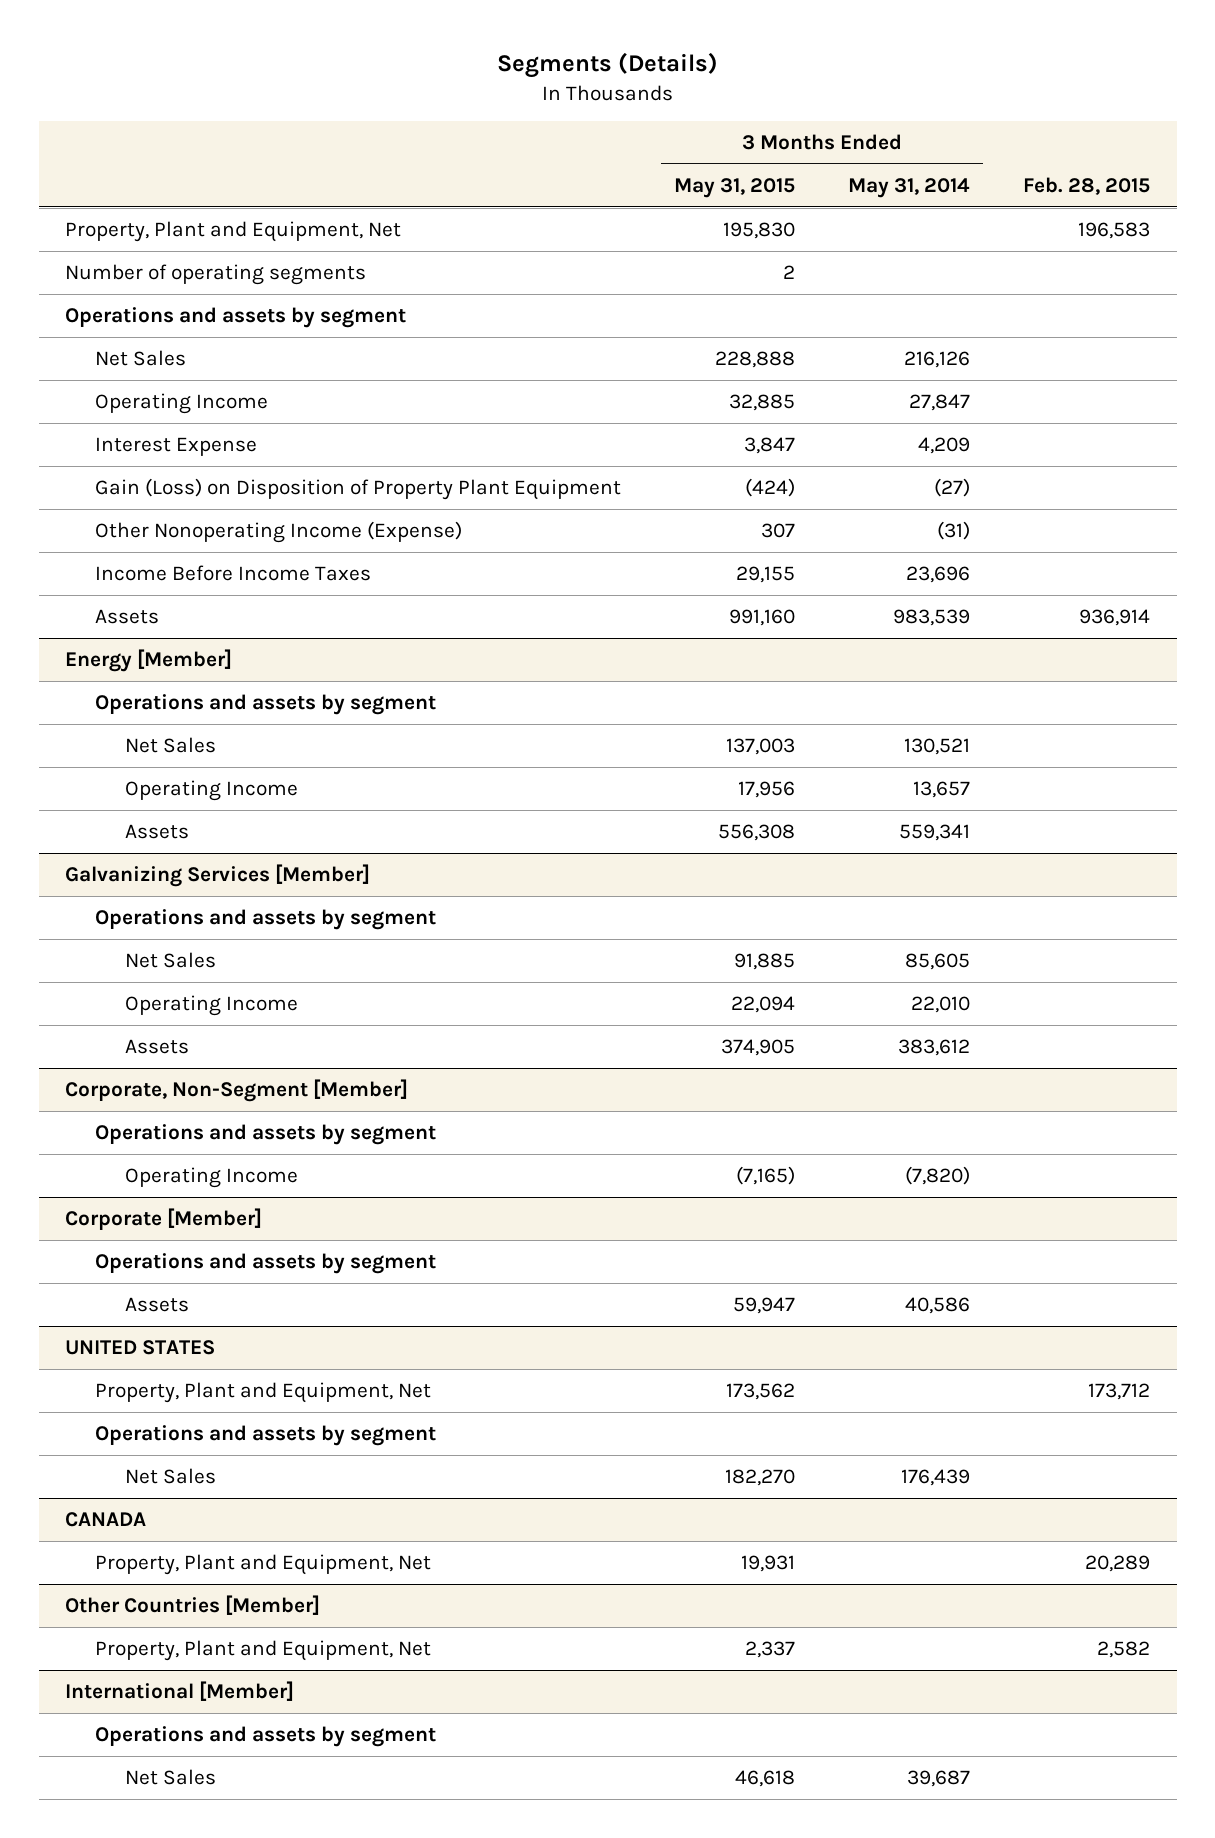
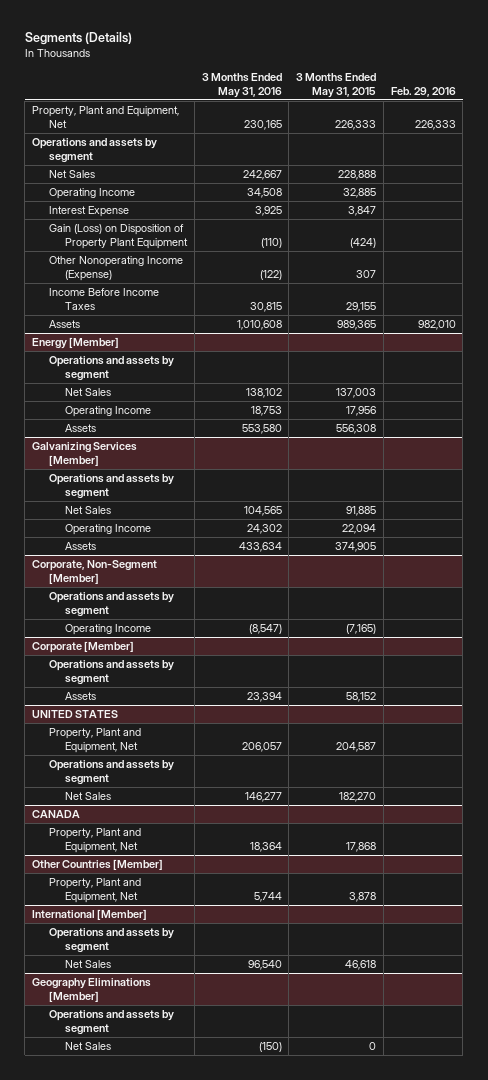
- | 3 Months Ended May 31, 2015 | 3 Months Ended May 31, 2014 | Feb. 28, 2015
+ | 3 Months Ended May 31, 2016 | 3 Months Ended May 31, 2015 | Feb. 29, 2016
- Property, Plant and Equipment, Net | 195,830 | | 196,583
- Number of operating segments | 2 | |
+ Property, Plant and Equipment, Net | 230,165 | 226,333 | 226,333
- Assets | 991,160 | 983,539 | 936,914
+ Assets | 1,010,608 | 989,365 | 982,010
@ Corporate [Member]
- Assets | 59,947 | 40,586 |
+ Assets | 23,394 | 58,152 |
@ UNITED STATES
- Property, Plant and Equipment, Net | 173,562 | | 173,712
+ Property, Plant and Equipment, Net | 206,057 | 204,587 |
@ CANADA
- Property, Plant and Equipment, Net | 19,931 | | 20,289
+ Property, Plant and Equipment, Net | 18,364 | 17,868 |
@ Other Countries [Member]
- Property, Plant and Equipment, Net | 2,337 | | 2,582
+ Property, Plant and Equipment, Net | 5,744 | 3,878 |
+ Geography Eliminations [Member]
+ Operations and assets by segment
+ Net Sales | (150) | 0 |

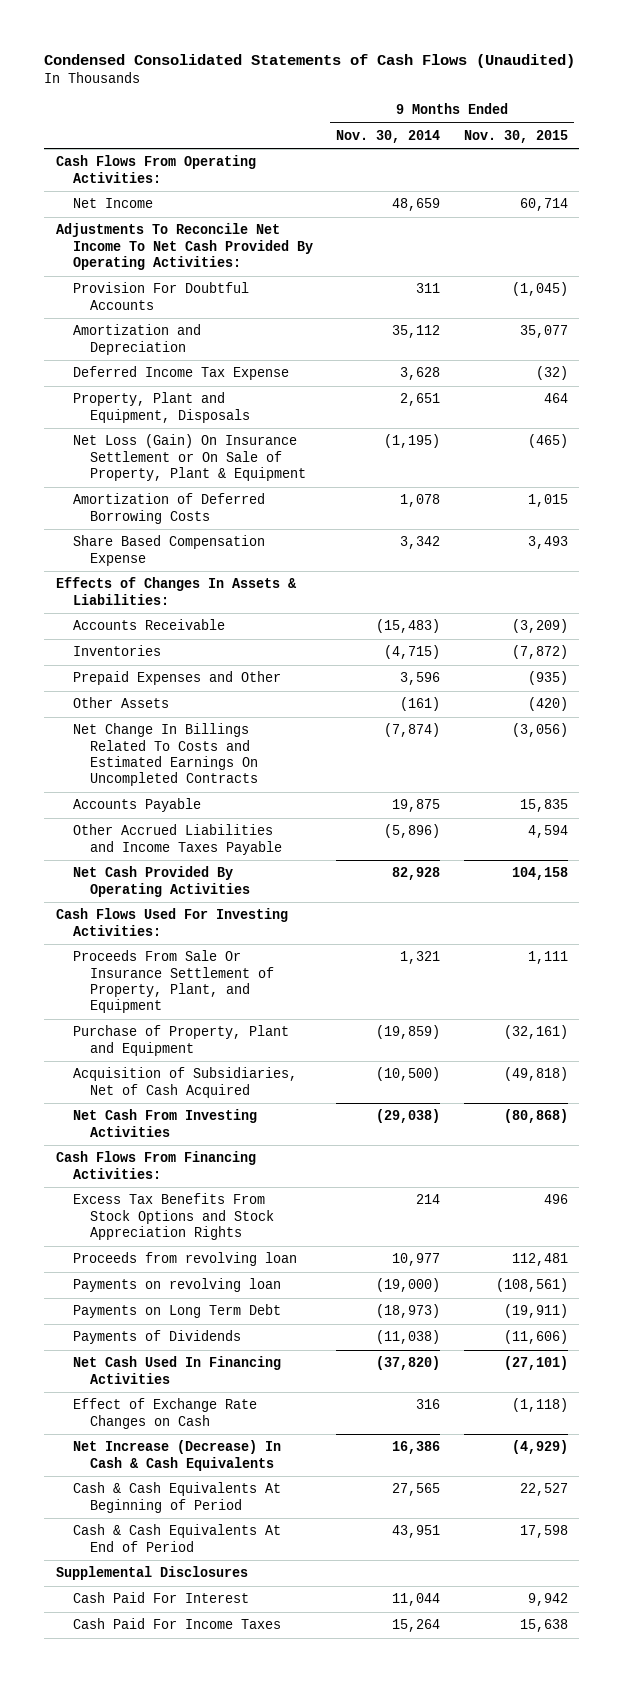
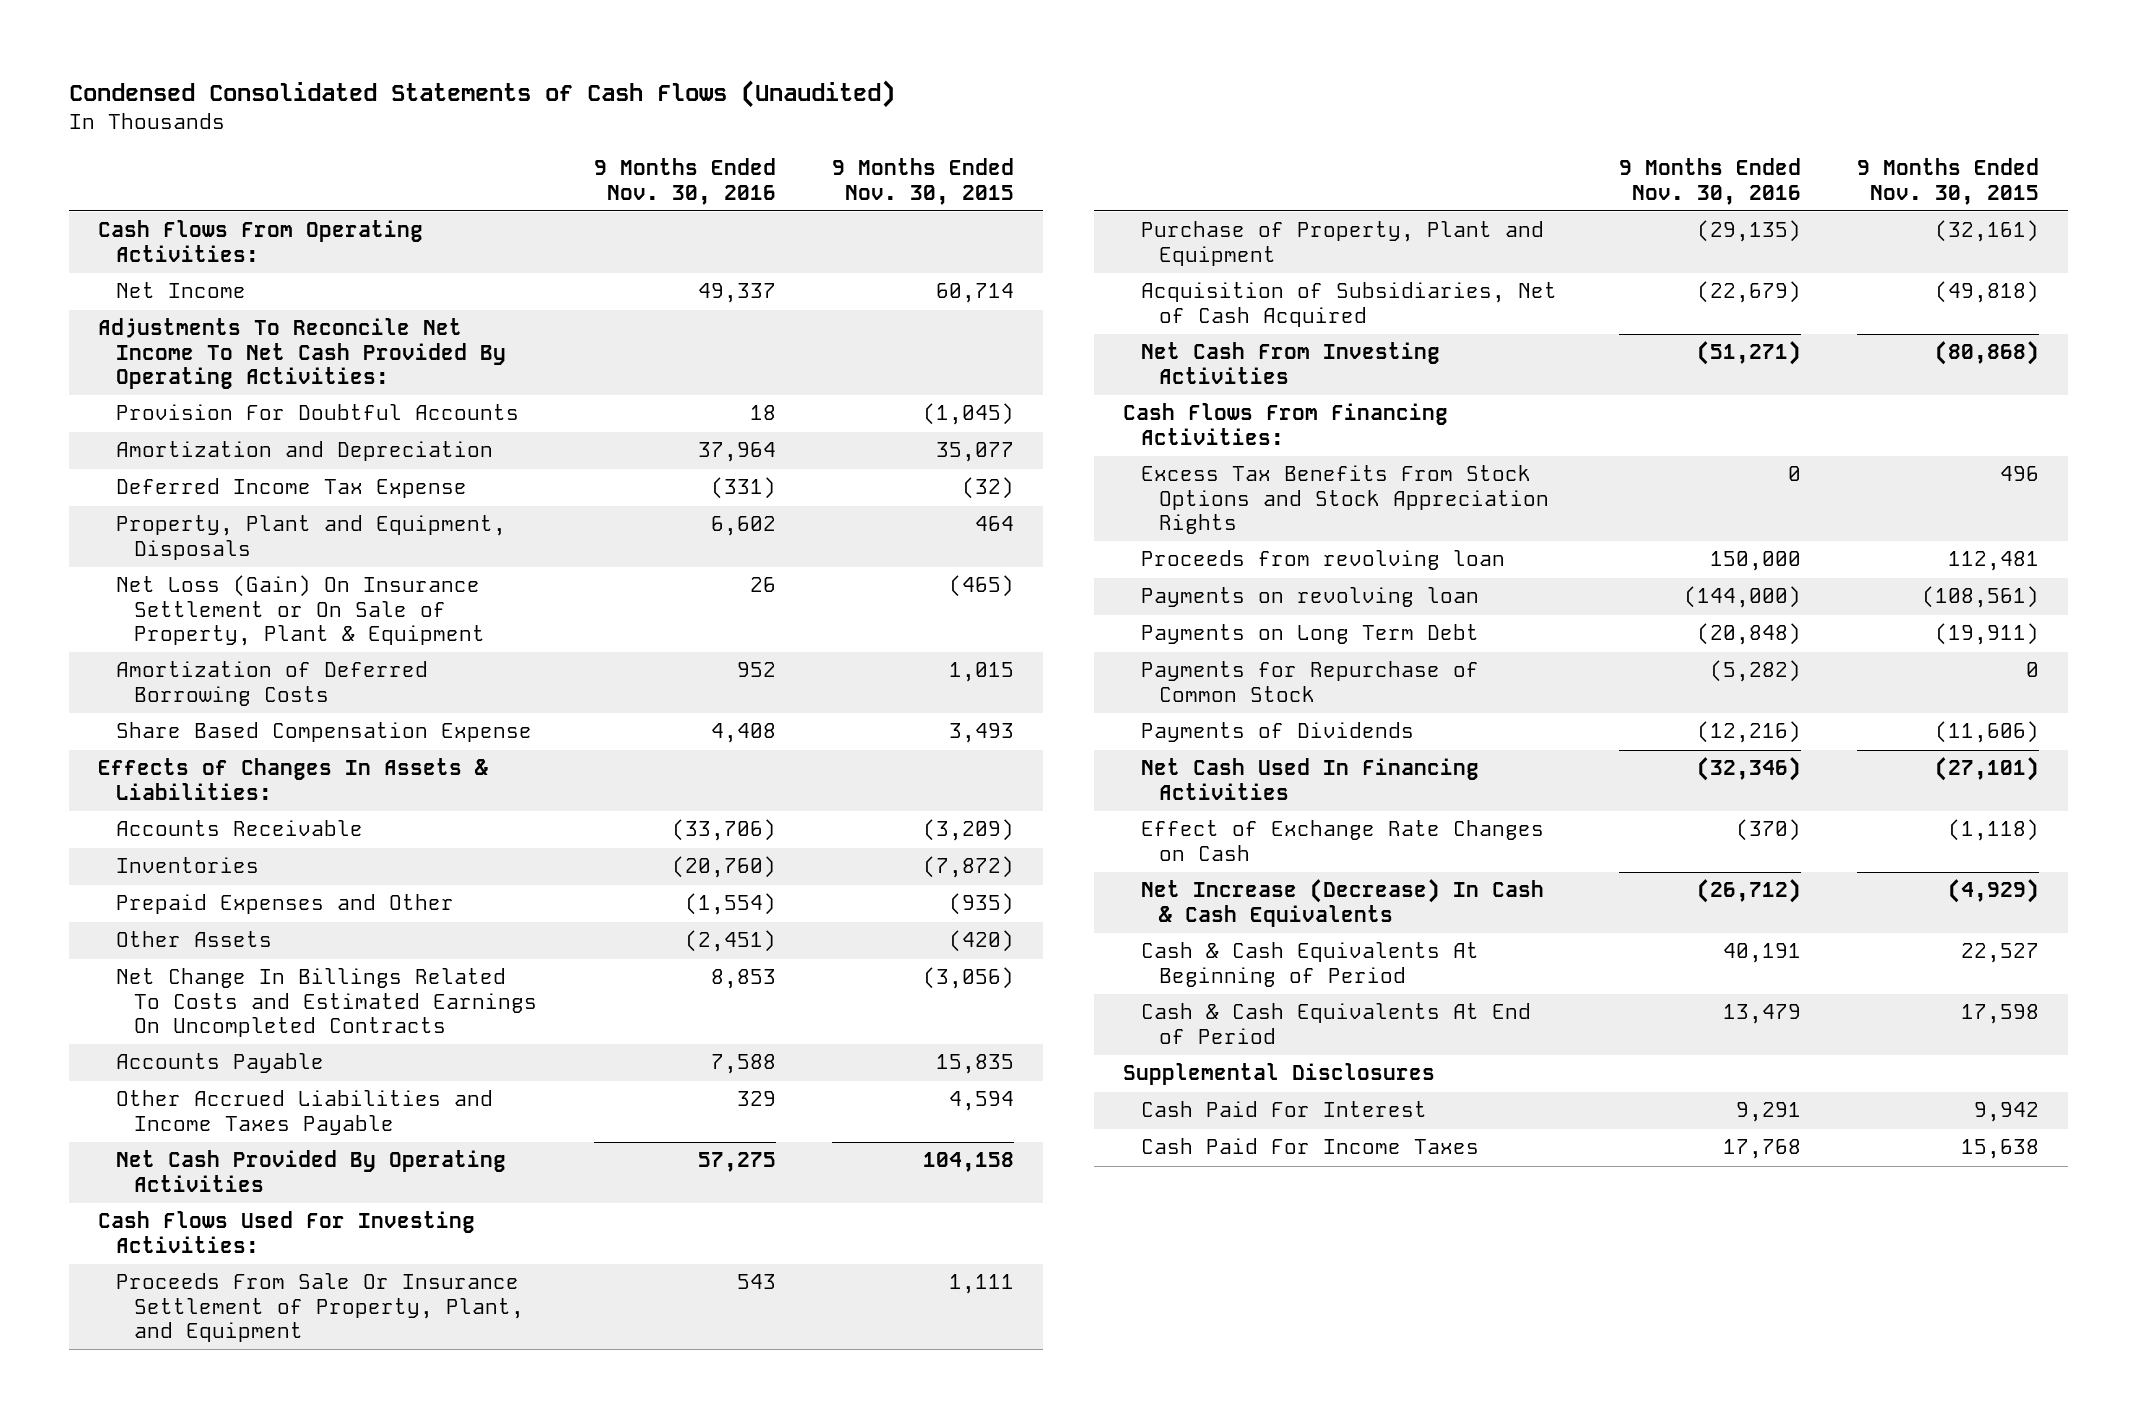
- | 9 Months Ended Nov. 30, 2014 | 9 Months Ended Nov. 30, 2015
+ | 9 Months Ended Nov. 30, 2016 | 9 Months Ended Nov. 30, 2015
+ Payments for Repurchase of Common Stock | (5,282) | 0

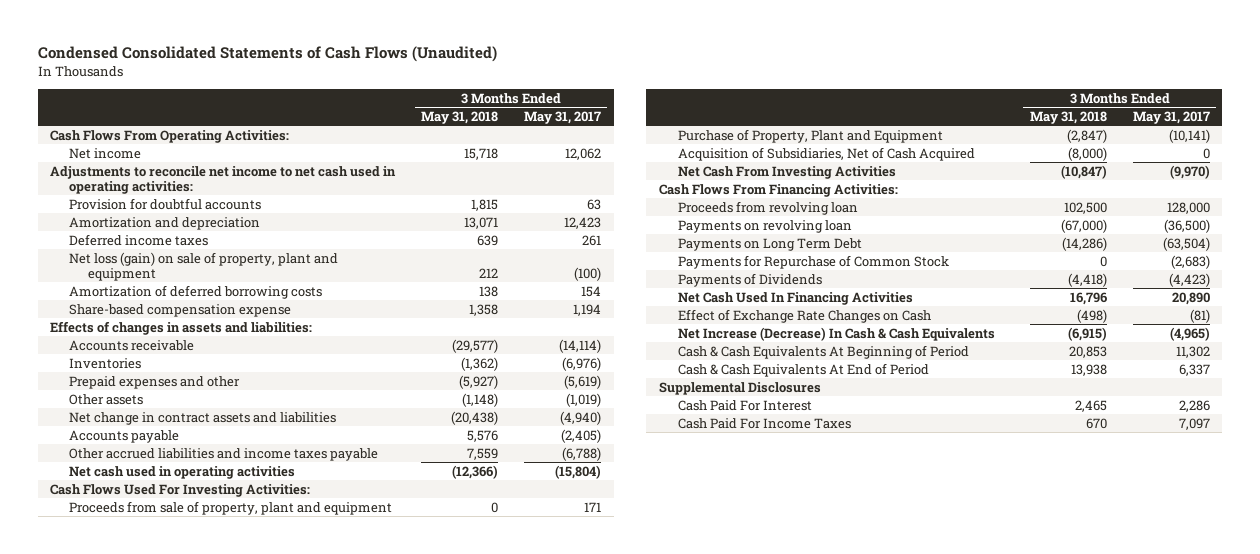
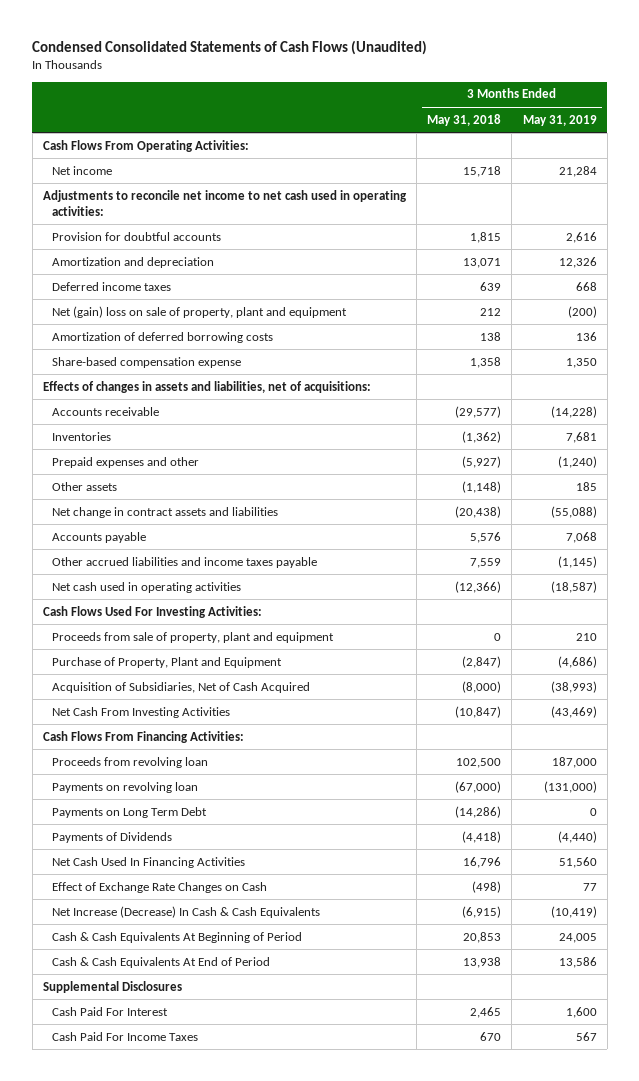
- | 3 Months Ended May 31, 2018 | 3 Months Ended May 31, 2017
+ | 3 Months Ended May 31, 2018 | 3 Months Ended May 31, 2019
- Net loss (gain) on sale of property, plant and equipment | 212 | (100)
+ Net (gain) loss on sale of property, plant and equipment | 212 | (200)
- Effects of changes in assets and liabilities:
+ Effects of changes in assets and liabilities, net of acquisitions:
- Payments for Repurchase of Common Stock | 0 | (2,683)

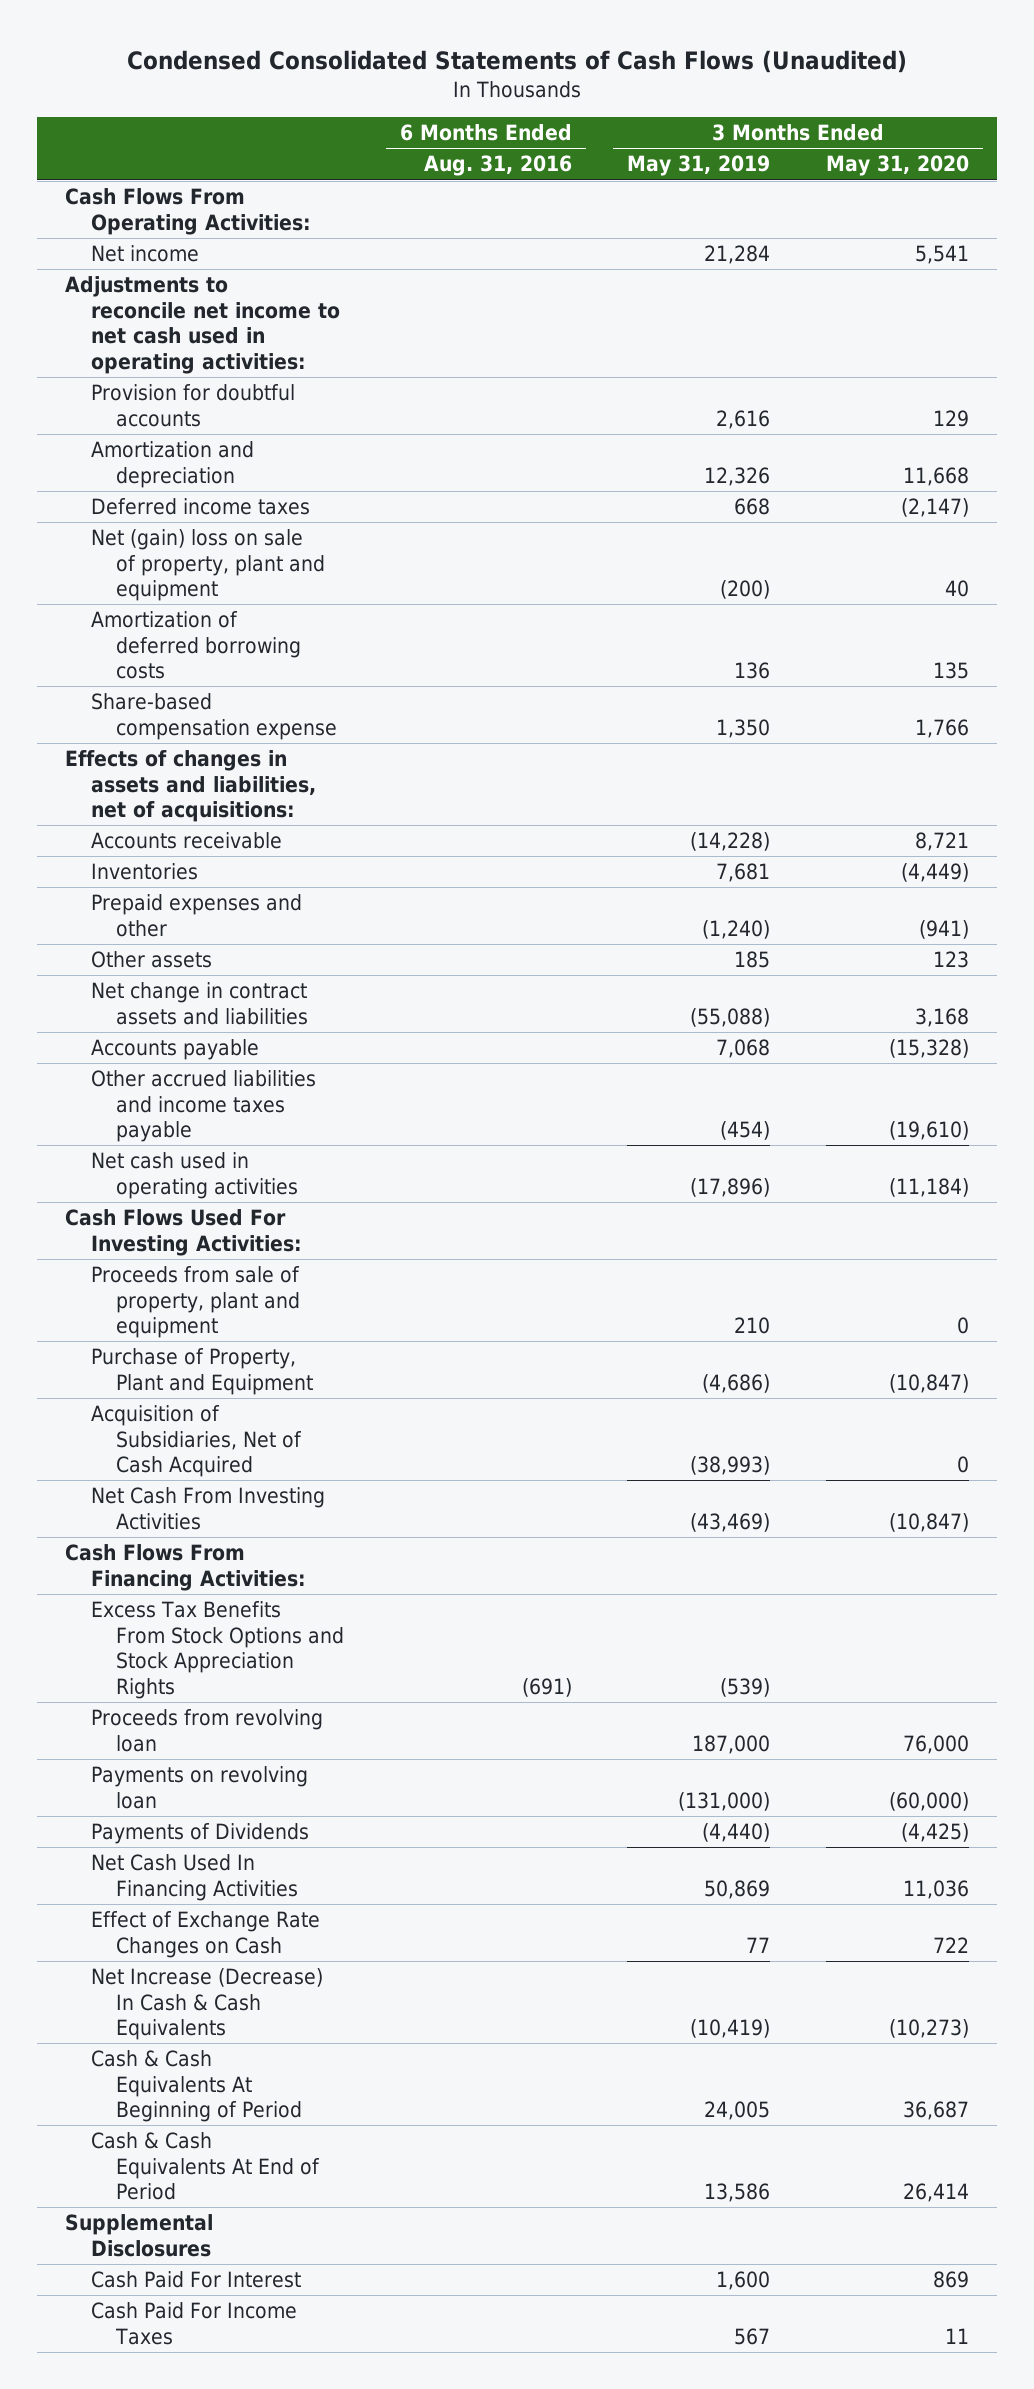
- | 3 Months Ended May 31, 2018 | 3 Months Ended May 31, 2019
+ | 6 Months Ended Aug. 31, 2016 | 3 Months Ended May 31, 2019 | 3 Months Ended May 31, 2020
- Other accrued liabilities and income taxes payable | 7,559 | (1,145)
- Net cash used in operating activities | (12,366) | (18,587)
+ Other accrued liabilities and income taxes payable | | (454) | (19,610)
+ Net cash used in operating activities | | (17,896) | (11,184)
+ Excess Tax Benefits From Stock Options and Stock Appreciation Rights | (691) | (539) |
- Payments on Long Term Debt | (14,286) | 0
- Net Cash Used In Financing Activities | 16,796 | 51,560
+ Net Cash Used In Financing Activities | | 50,869 | 11,036

